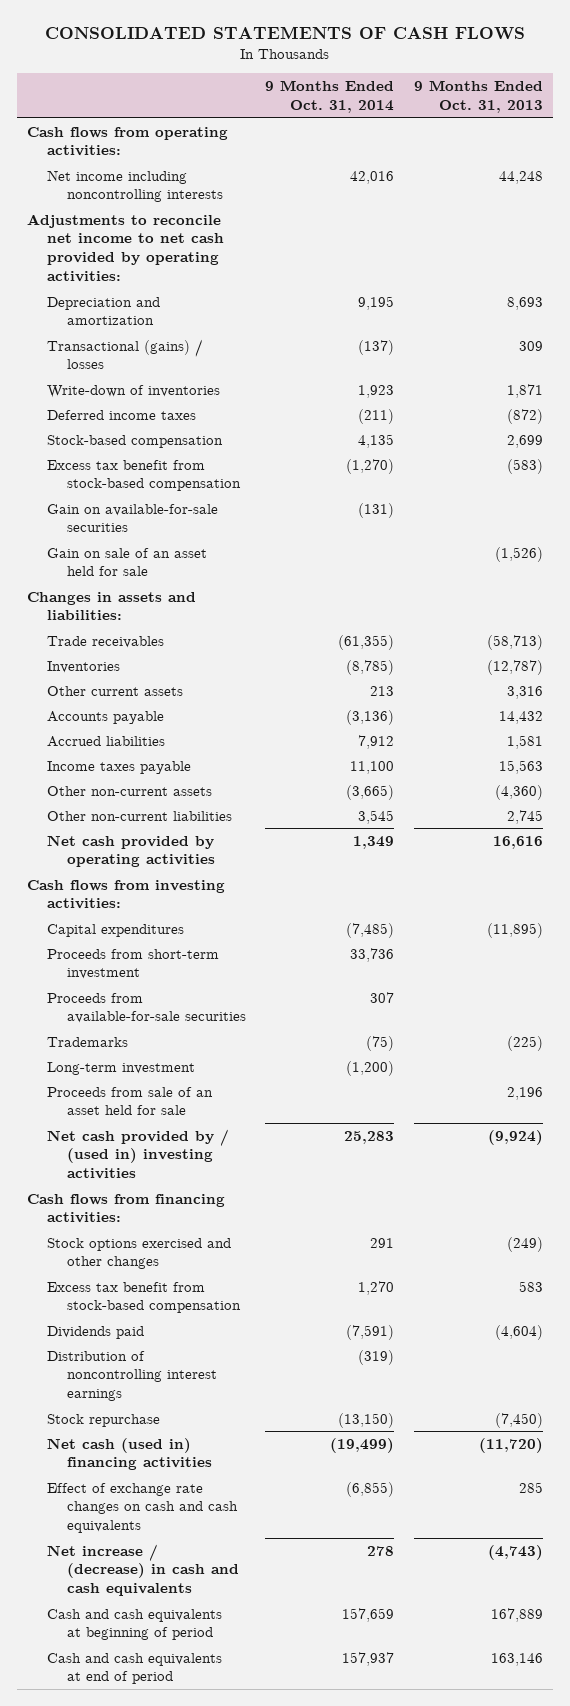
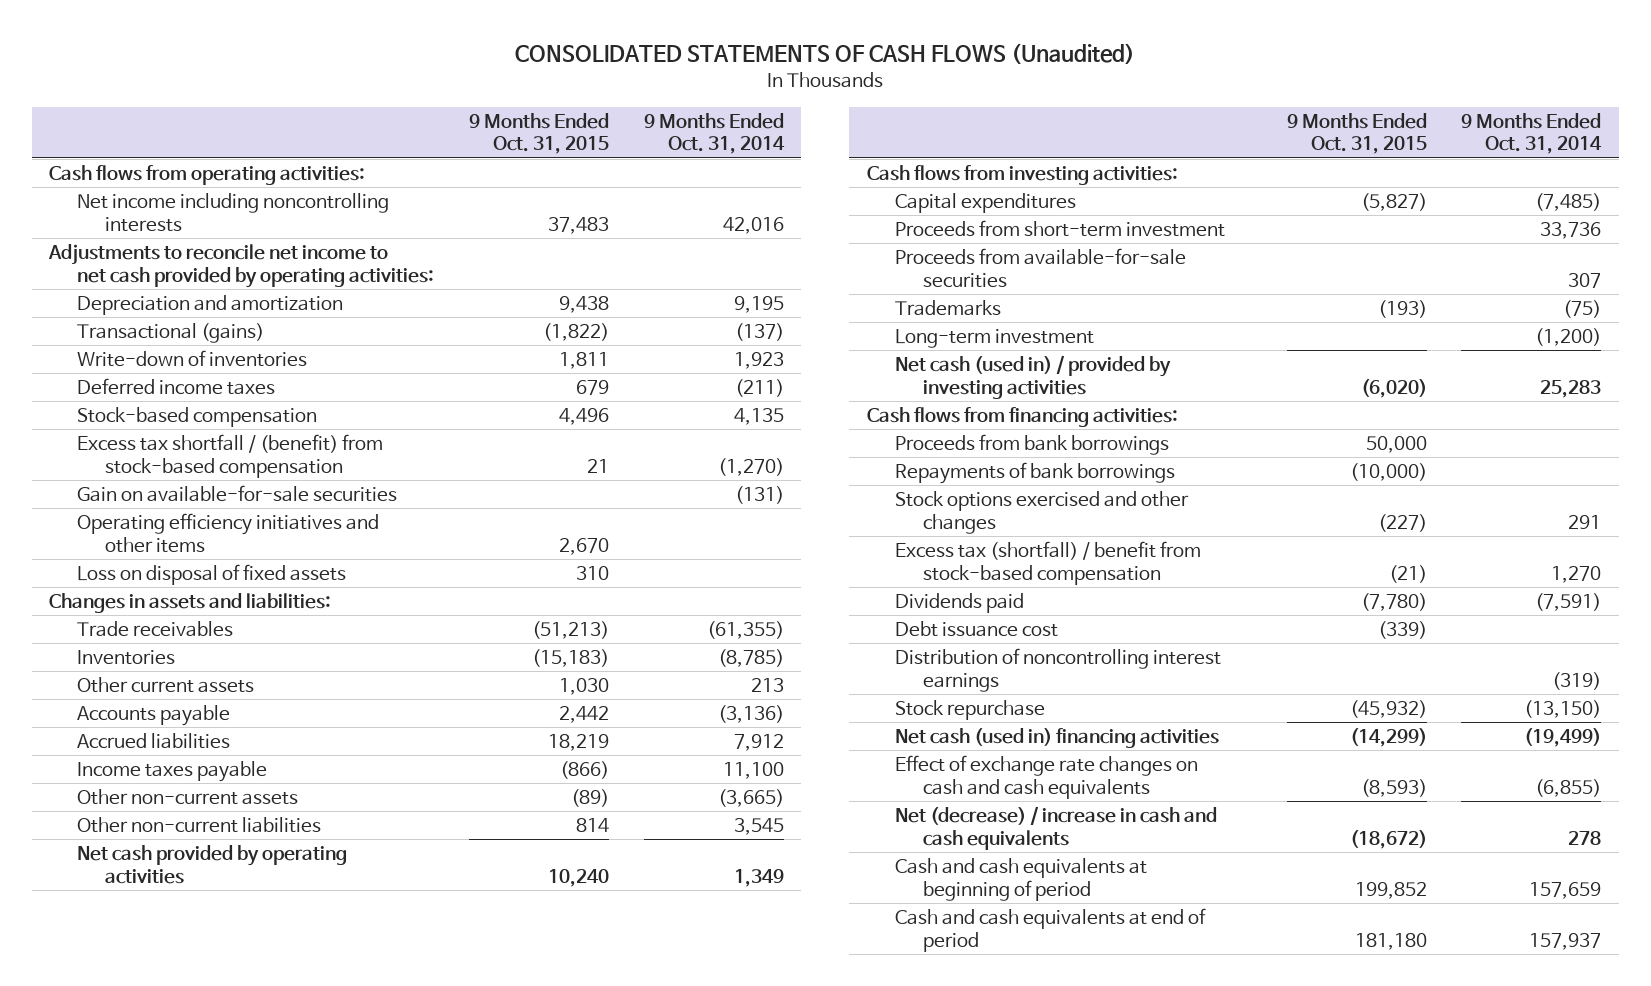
- CONSOLIDATED STATEMENTS OF CASH FLOWS
+ CONSOLIDATED STATEMENTS OF CASH FLOWS (Unaudited)
- | 9 Months Ended Oct. 31, 2014 | 9 Months Ended Oct. 31, 2013
+ | 9 Months Ended Oct. 31, 2015 | 9 Months Ended Oct. 31, 2014
- Transactional (gains) / losses | (137) | 309
+ Transactional (gains) | (1,822) | (137)
- Excess tax benefit from stock-based compensation | (1,270) | (583)
+ Excess tax shortfall / (benefit) from stock-based compensation | 21 | (1,270)
- Gain on sale of an asset held for sale | | (1,526)
+ Operating efficiency initiatives and other items | 2,670 |
+ Loss on disposal of fixed assets | 310 |
- Proceeds from sale of an asset held for sale | | 2,196
- Net cash provided by / (used in) investing activities | 25,283 | (9,924)
+ Net cash (used in) / provided by investing activities | (6,020) | 25,283
+ Proceeds from bank borrowings | 50,000 |
+ Repayments of bank borrowings | (10,000) |
- Excess tax benefit from stock-based compensation | 1,270 | 583
+ Excess tax (shortfall) / benefit from stock-based compensation | (21) | 1,270
+ Debt issuance cost | (339) |
- Net increase / (decrease) in cash and cash equivalents | 278 | (4,743)
+ Net (decrease) / increase in cash and cash equivalents | (18,672) | 278

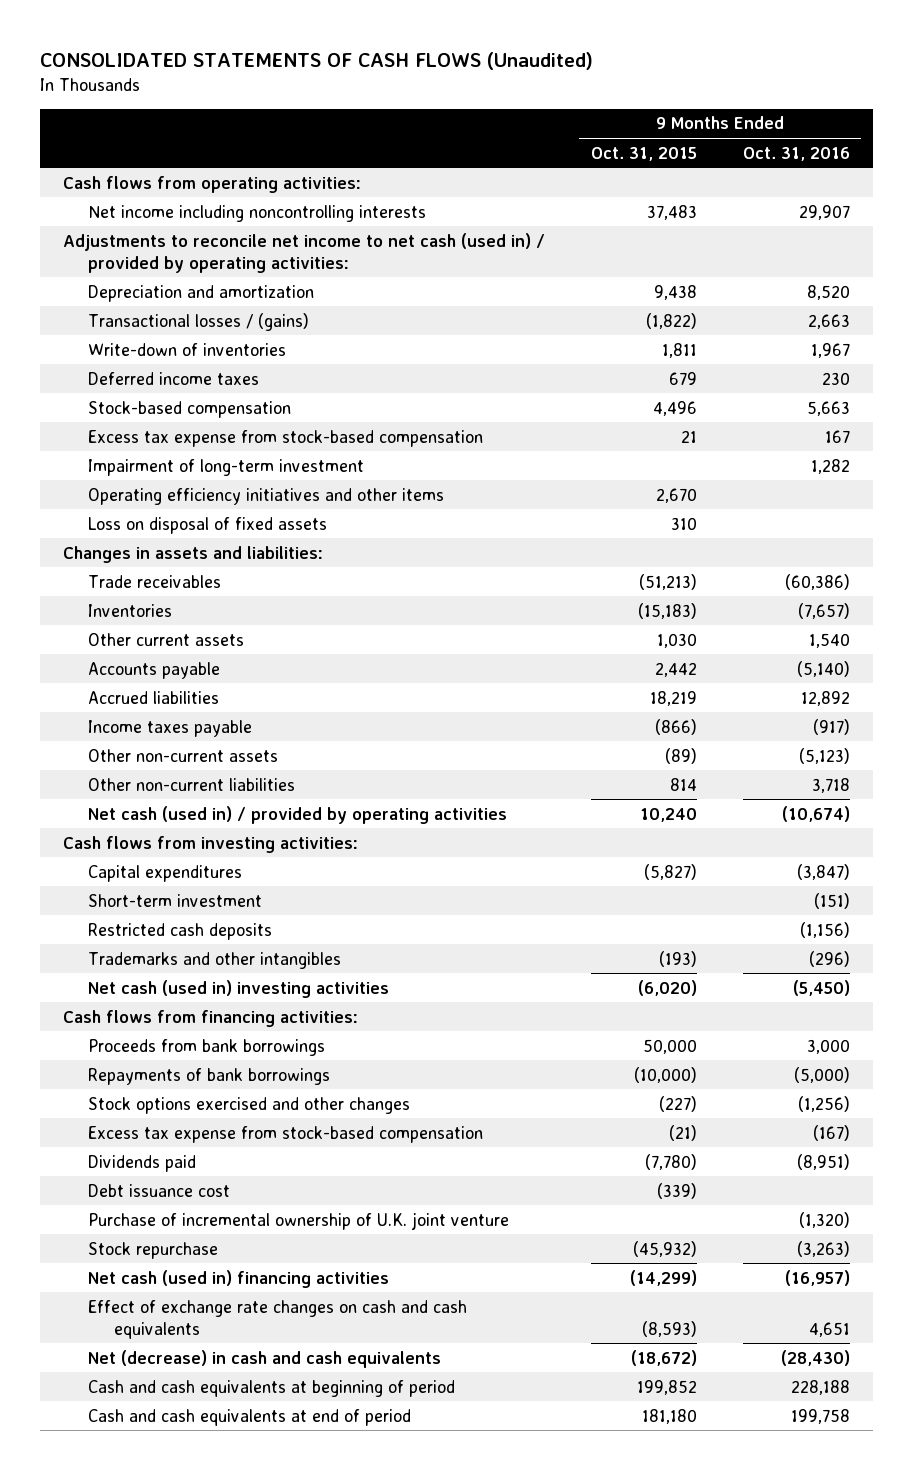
- | 9 Months Ended Oct. 31, 2015 | 9 Months Ended Oct. 31, 2014
+ | 9 Months Ended Oct. 31, 2015 | 9 Months Ended Oct. 31, 2016
- Adjustments to reconcile net income to net cash provided by operating activities:
+ Adjustments to reconcile net income to net cash (used in) / provided by operating activities:
- Transactional (gains) | (1,822) | (137)
+ Transactional losses / (gains) | (1,822) | 2,663
- Excess tax shortfall / (benefit) from stock-based compensation | 21 | (1,270)
- Gain on available-for-sale securities | | (131)
+ Excess tax expense from stock-based compensation | 21 | 167
+ Impairment of long-term investment | | 1,282
- Net cash provided by operating activities | 10,240 | 1,349
+ Net cash (used in) / provided by operating activities | 10,240 | (10,674)
- Proceeds from short-term investment | | 33,736
- Proceeds from available-for-sale securities | | 307
- Trademarks | (193) | (75)
- Long-term investment | | (1,200)
- Net cash (used in) / provided by investing activities | (6,020) | 25,283
+ Short-term investment | | (151)
+ Restricted cash deposits | | (1,156)
+ Trademarks and other intangibles | (193) | (296)
+ Net cash (used in) investing activities | (6,020) | (5,450)
- Excess tax (shortfall) / benefit from stock-based compensation | (21) | 1,270
+ Excess tax expense from stock-based compensation | (21) | (167)
- Distribution of noncontrolling interest earnings | | (319)
+ Purchase of incremental ownership of U.K. joint venture | | (1,320)
- Net (decrease) / increase in cash and cash equivalents | (18,672) | 278
+ Net (decrease) in cash and cash equivalents | (18,672) | (28,430)

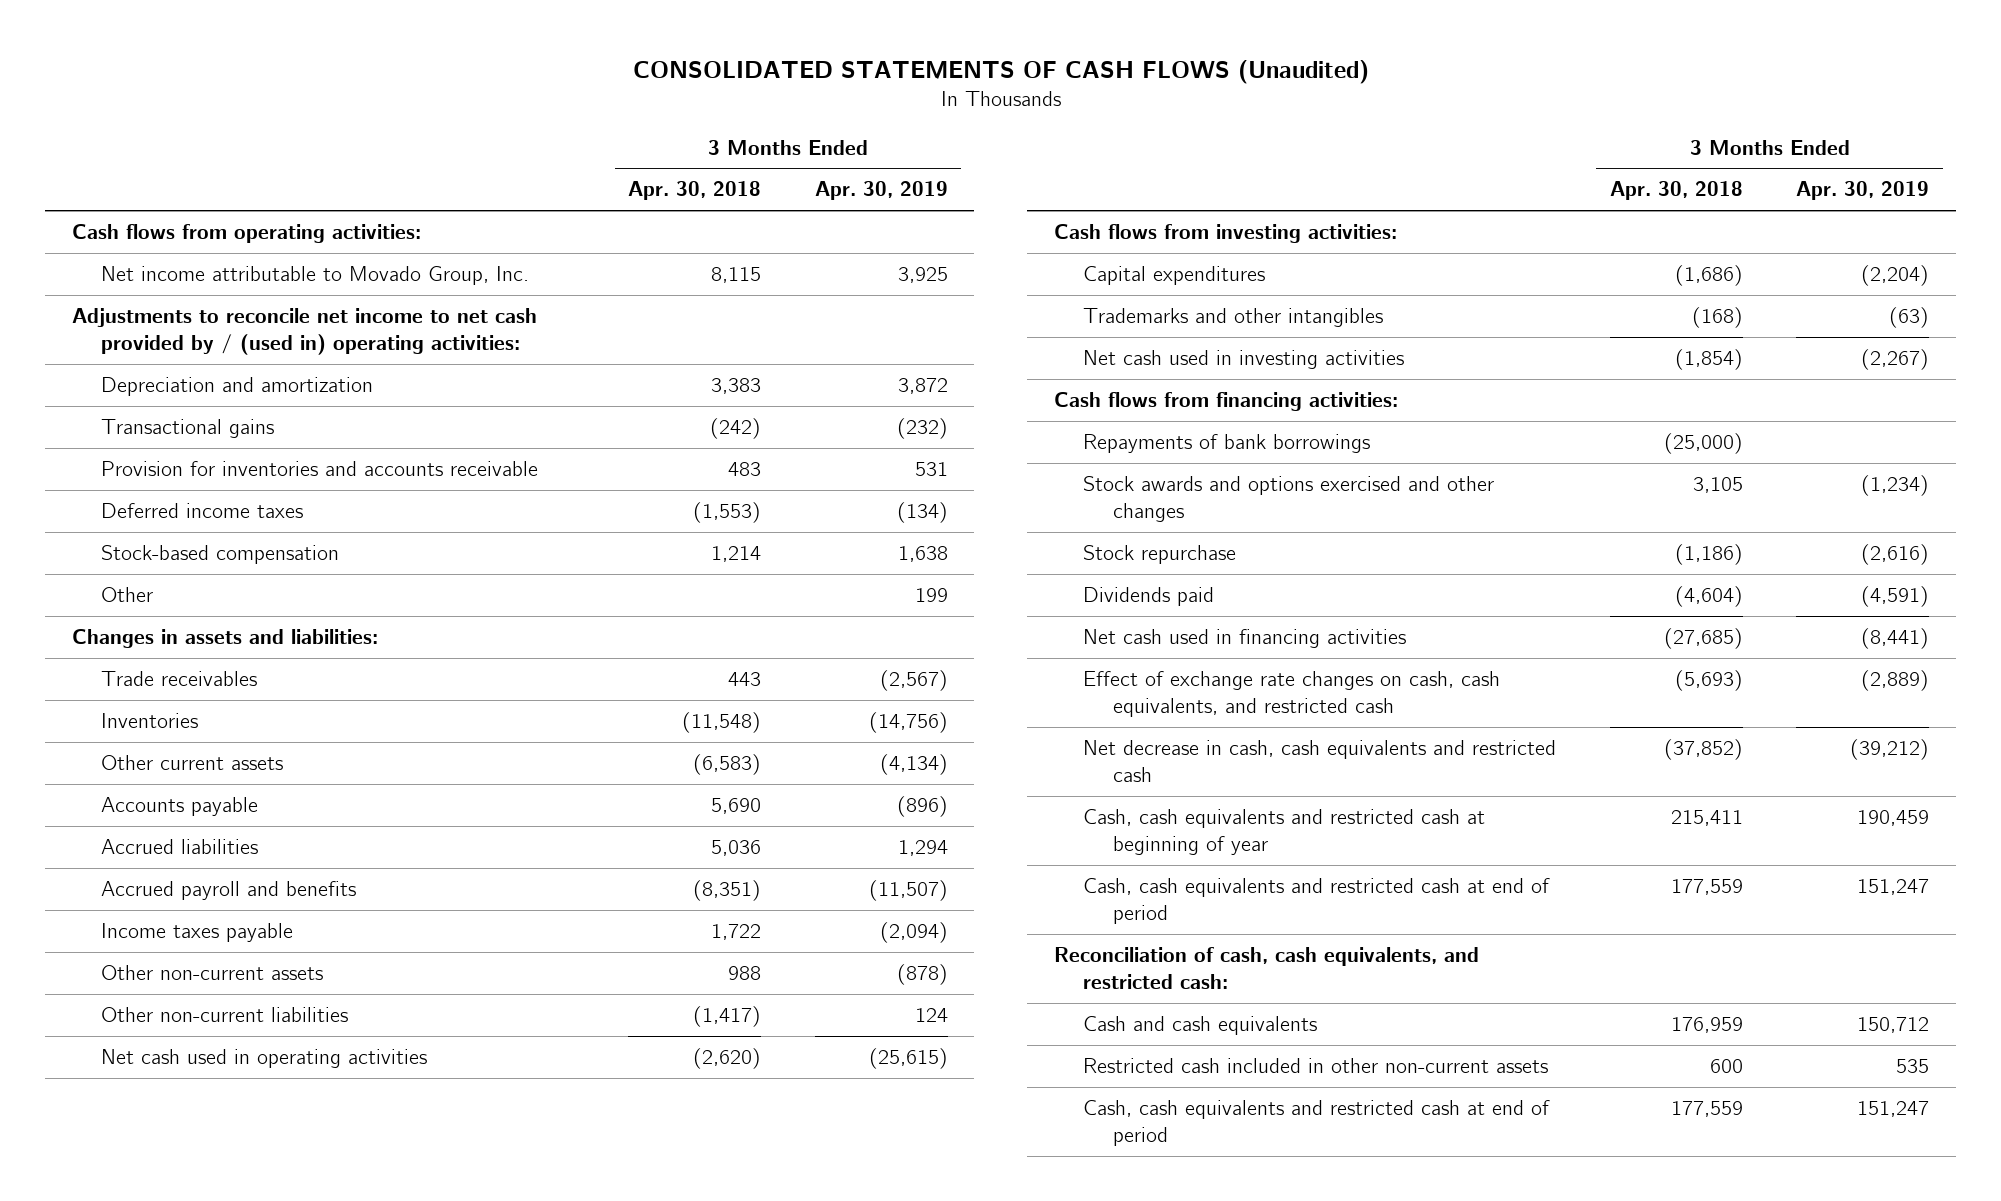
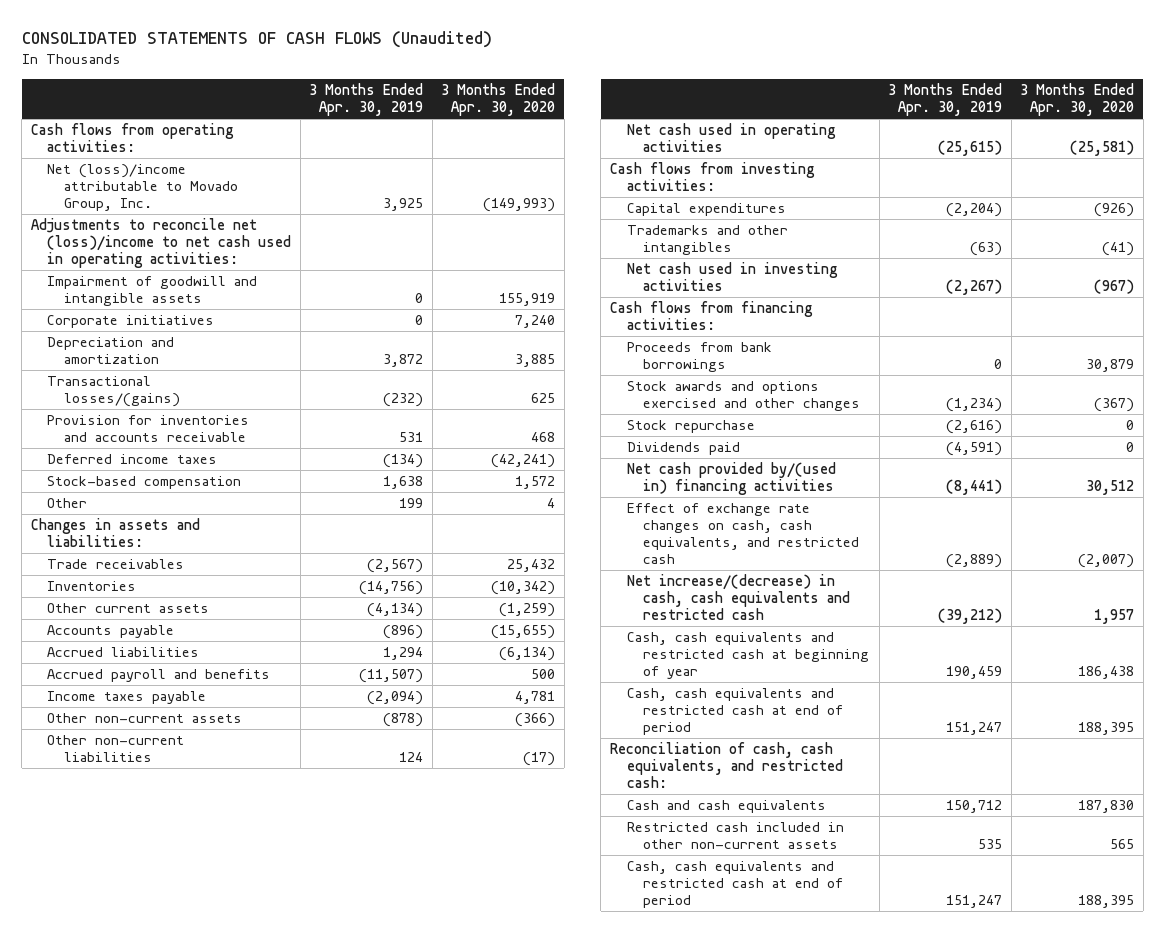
- | 3 Months Ended Apr. 30, 2018 | 3 Months Ended Apr. 30, 2019
+ | 3 Months Ended Apr. 30, 2019 | 3 Months Ended Apr. 30, 2020
- Net income attributable to Movado Group, Inc. | 8,115 | 3,925
- Adjustments to reconcile net income to net cash provided by / (used in) operating activities:
+ Net (loss)/income attributable to Movado Group, Inc. | 3,925 | (149,993)
+ Adjustments to reconcile net (loss)/income to net cash used in operating activities:
+ Impairment of goodwill and intangible assets | 0 | 155,919
+ Corporate initiatives | 0 | 7,240
- Transactional gains | (242) | (232)
+ Transactional losses/(gains) | (232) | 625
- Repayments of bank borrowings | (25,000) |
+ Proceeds from bank borrowings | 0 | 30,879
- Net cash used in financing activities | (27,685) | (8,441)
+ Net cash provided by/(used in) financing activities | (8,441) | 30,512
- Net decrease in cash, cash equivalents and restricted cash | (37,852) | (39,212)
+ Net increase/(decrease) in cash, cash equivalents and restricted cash | (39,212) | 1,957

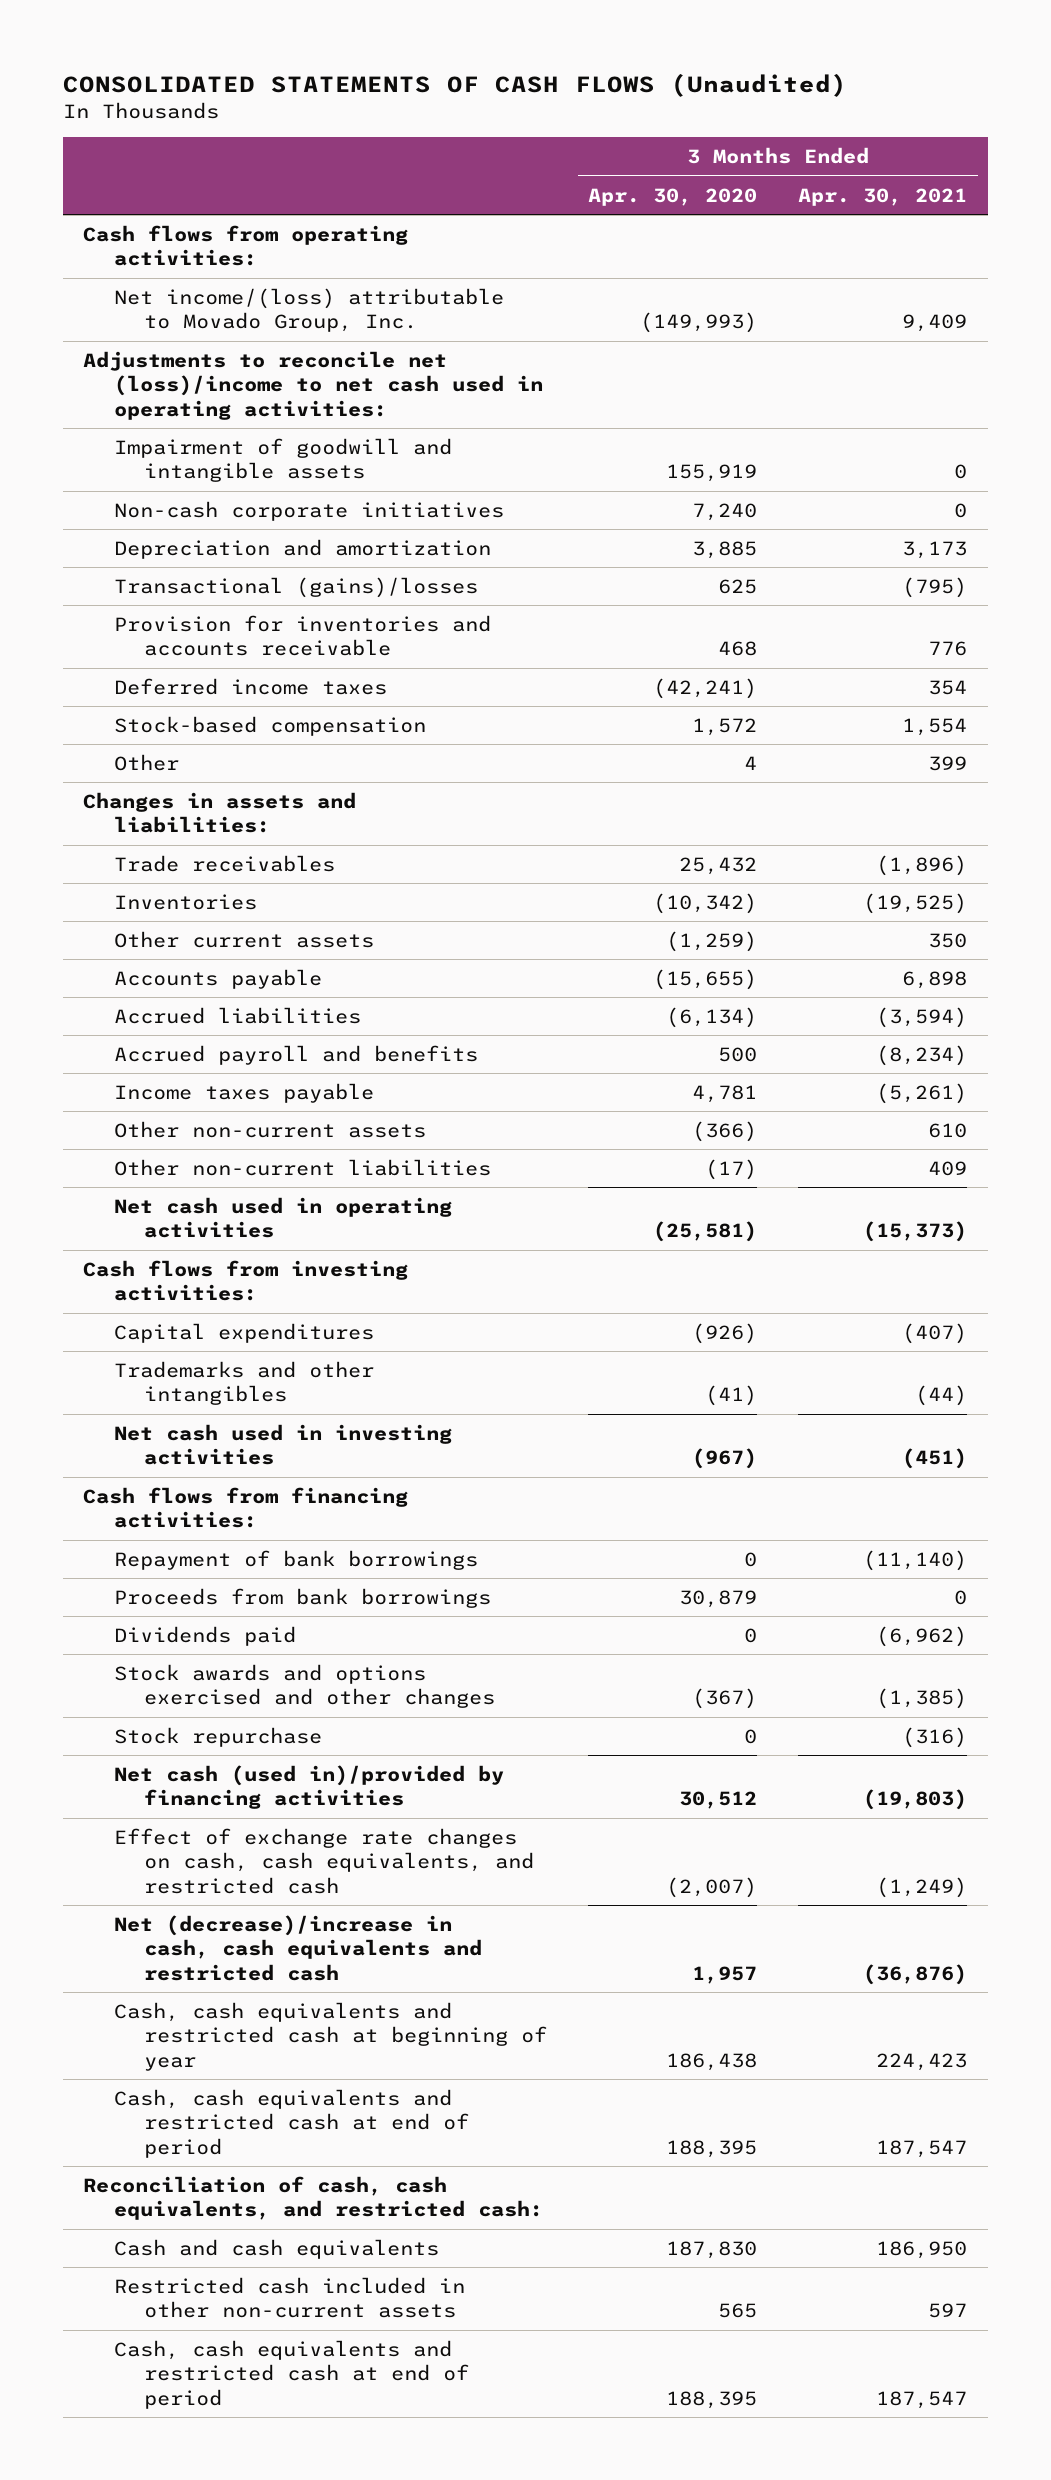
- | 3 Months Ended Apr. 30, 2019 | 3 Months Ended Apr. 30, 2020
+ | 3 Months Ended Apr. 30, 2020 | 3 Months Ended Apr. 30, 2021
- Net (loss)/income attributable to Movado Group, Inc. | 3,925 | (149,993)
+ Net income/(loss) attributable to Movado Group, Inc. | (149,993) | 9,409
- Corporate initiatives | 0 | 7,240
+ Non-cash corporate initiatives | 7,240 | 0
- Transactional losses/(gains) | (232) | 625
+ Transactional (gains)/losses | 625 | (795)
+ Repayment of bank borrowings | 0 | (11,140)
moved up: Dividends paid | 0 | (6,962)
- Net cash provided by/(used in) financing activities | (8,441) | 30,512
+ Net cash (used in)/provided by financing activities | 30,512 | (19,803)
- Net increase/(decrease) in cash, cash equivalents and restricted cash | (39,212) | 1,957
+ Net (decrease)/increase in cash, cash equivalents and restricted cash | 1,957 | (36,876)

